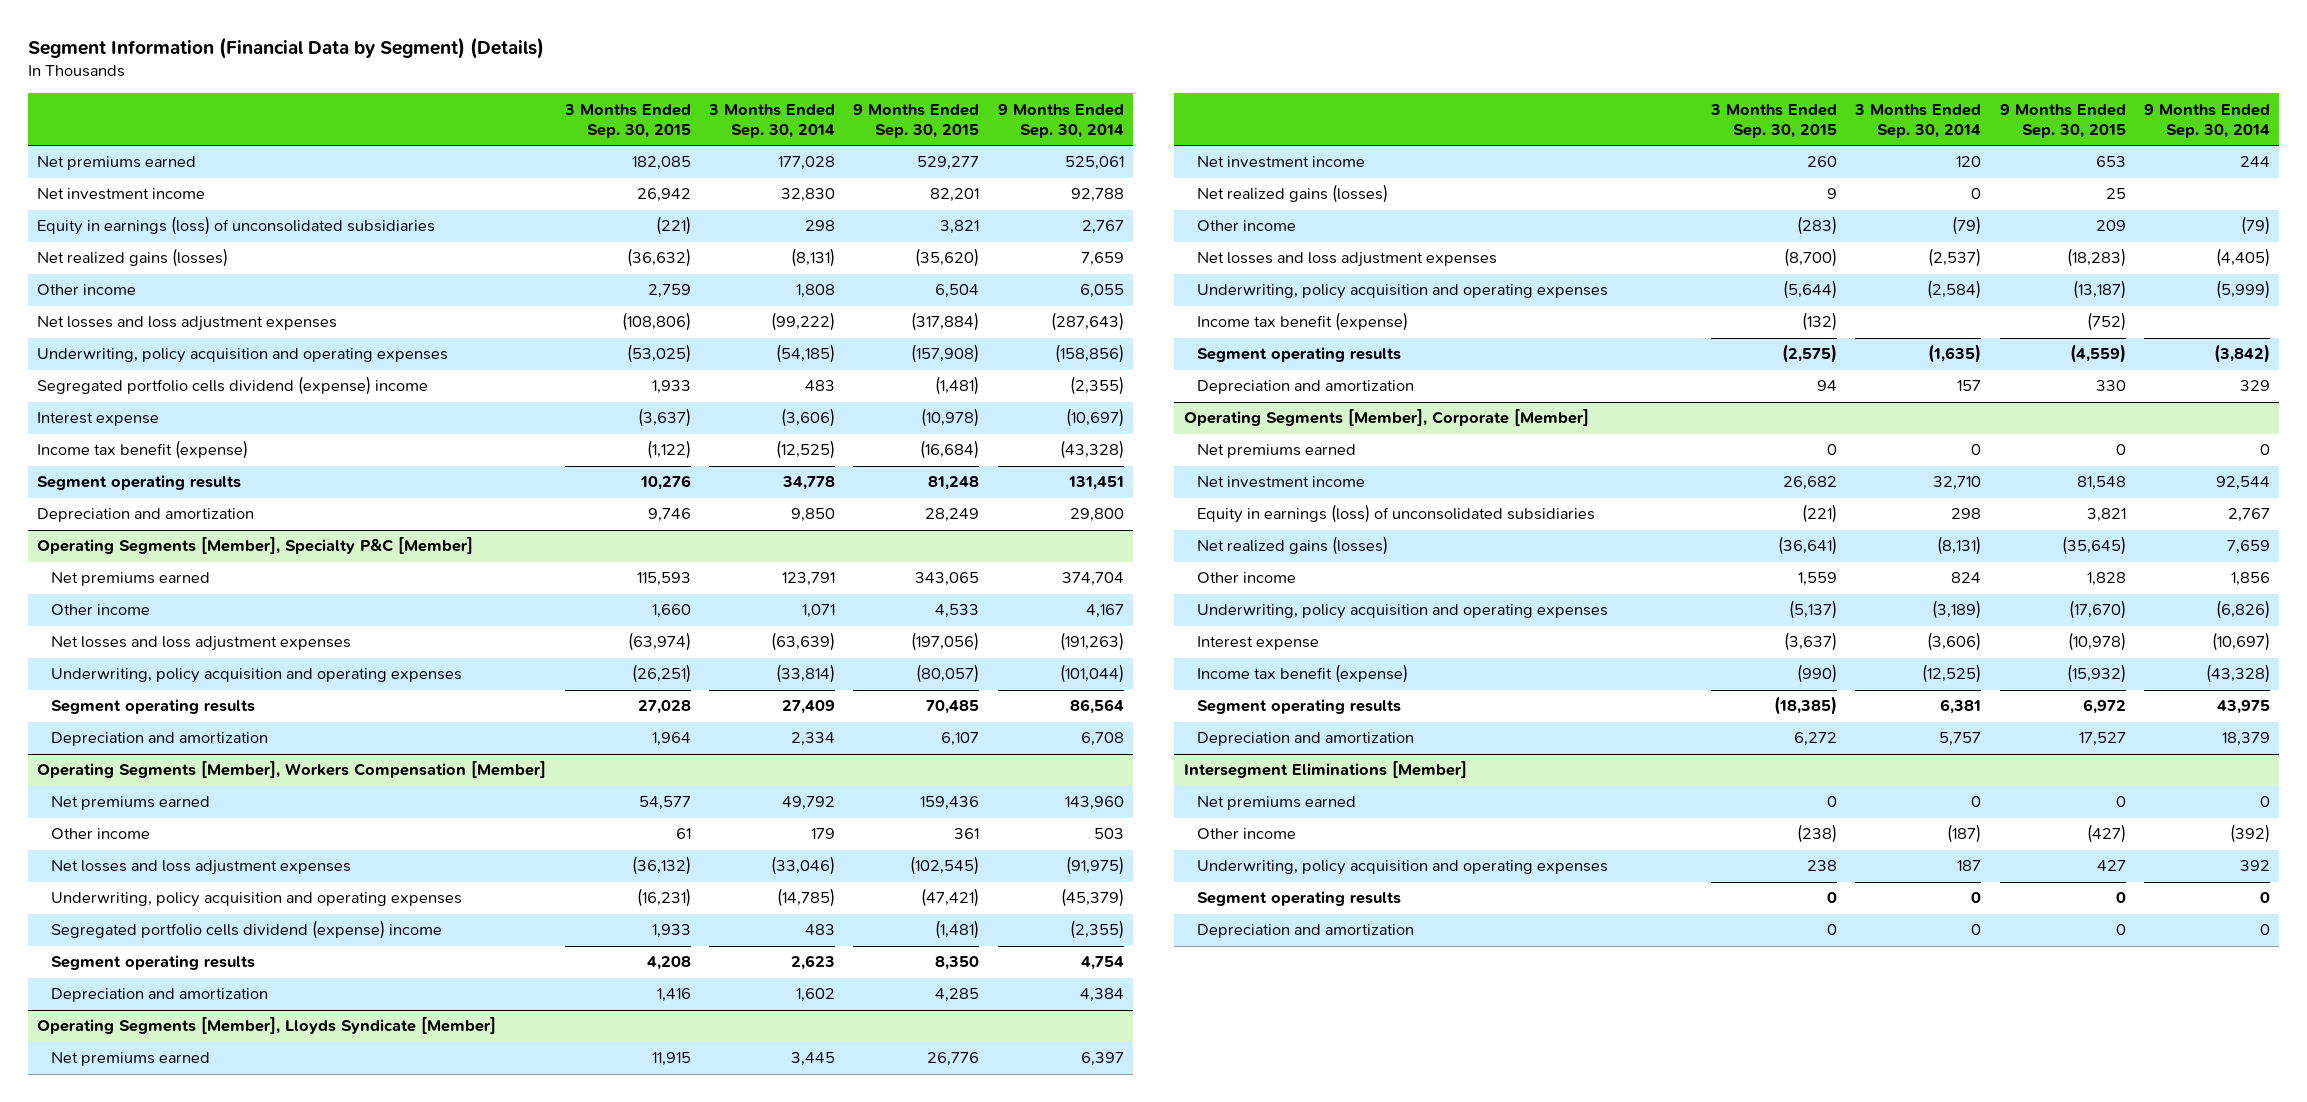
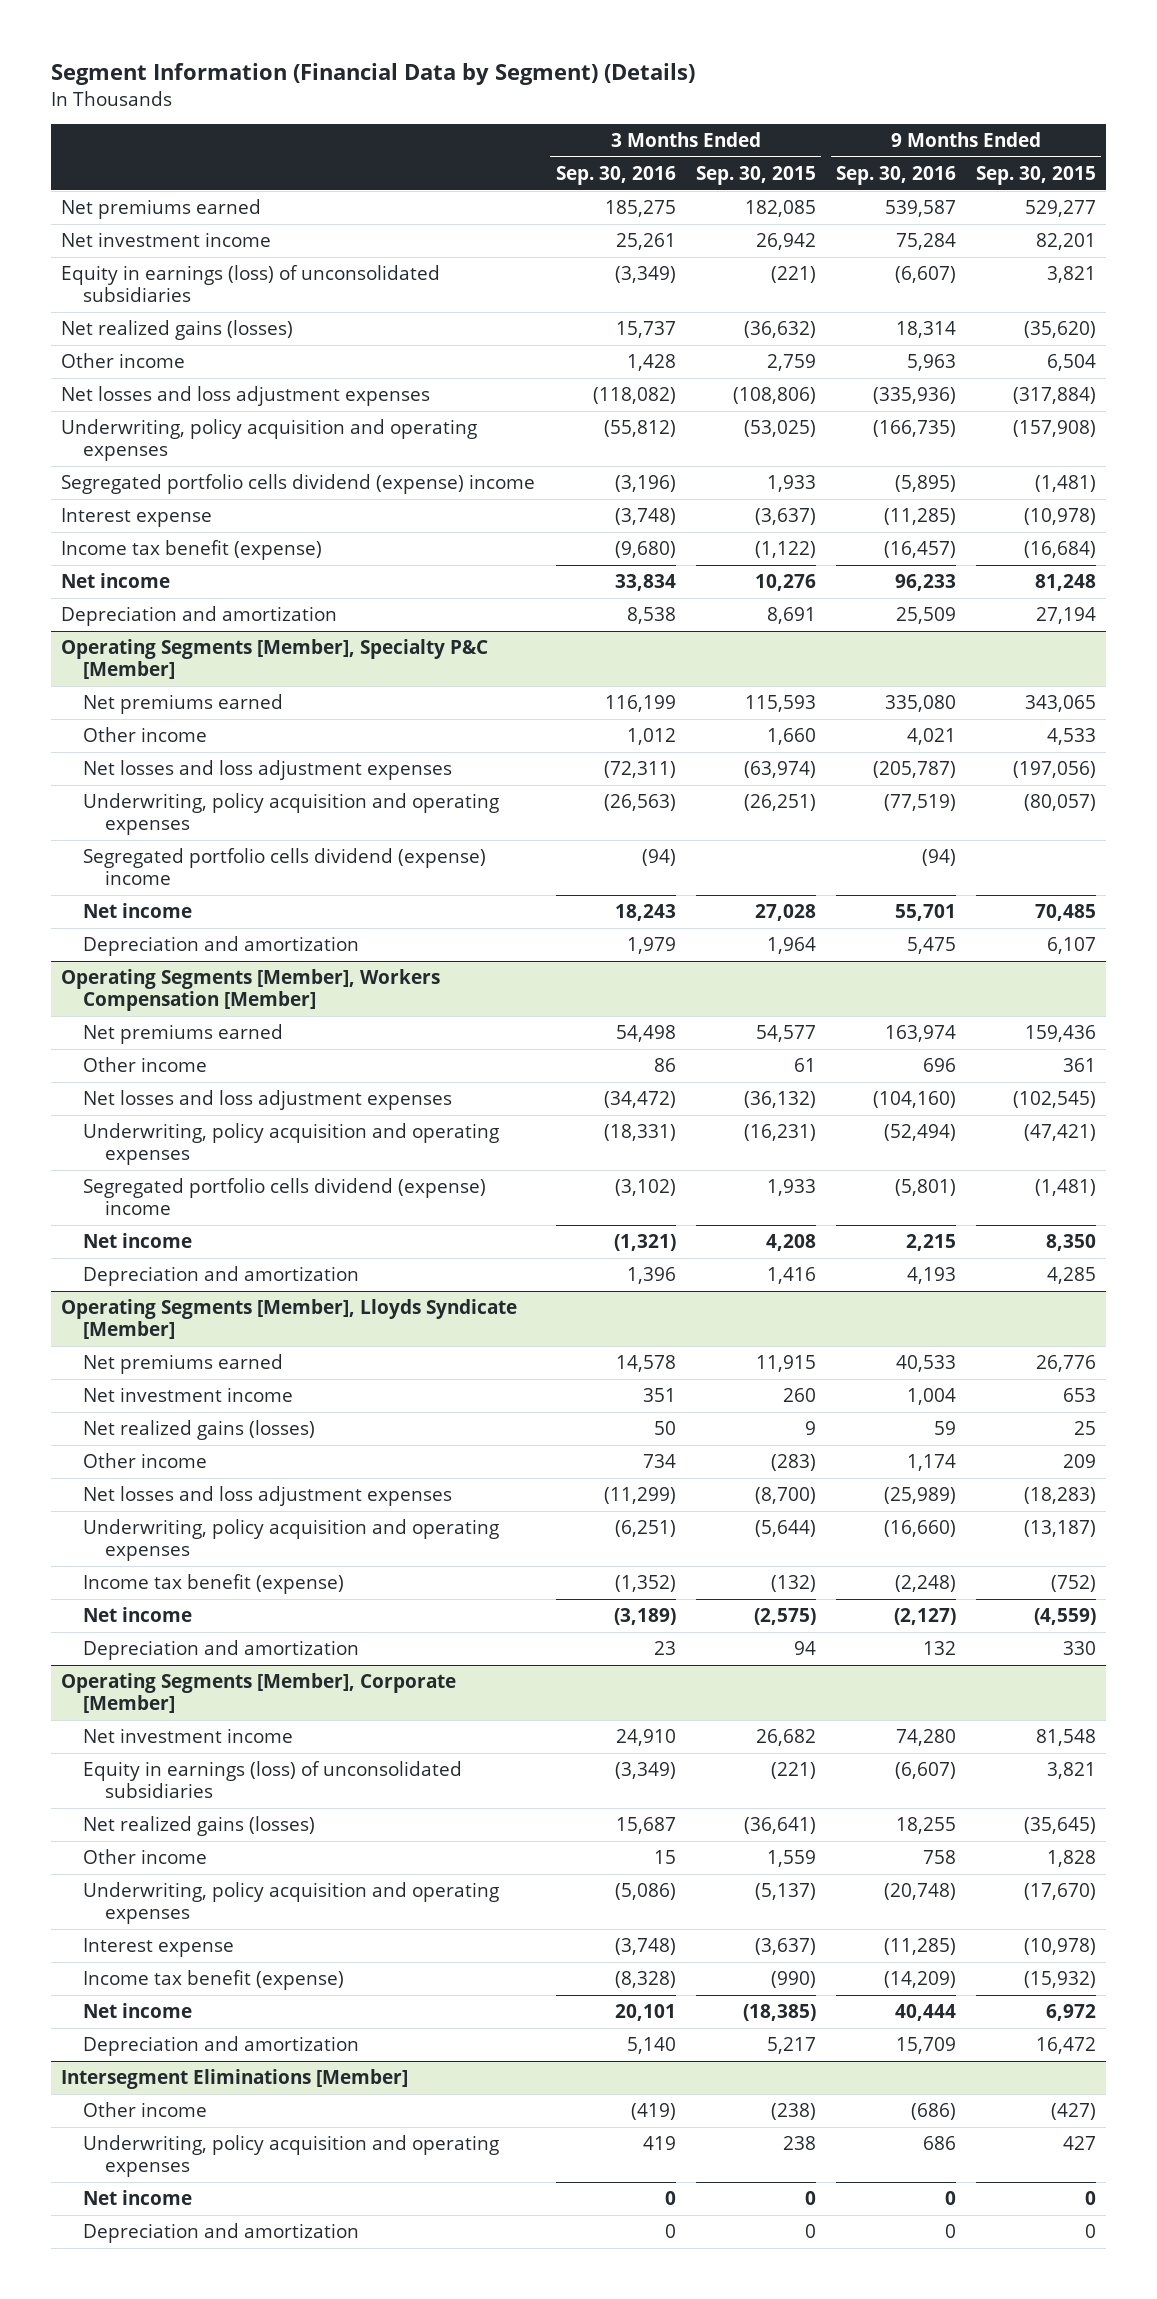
- | 3 Months Ended Sep. 30, 2015 | 3 Months Ended Sep. 30, 2014 | 9 Months Ended Sep. 30, 2015 | 9 Months Ended Sep. 30, 2014
+ | 3 Months Ended Sep. 30, 2016 | 3 Months Ended Sep. 30, 2015 | 9 Months Ended Sep. 30, 2016 | 9 Months Ended Sep. 30, 2015
- Segment operating results | 10,276 | 34,778 | 81,248 | 131,451
- Depreciation and amortization | 9,746 | 9,850 | 28,249 | 29,800
+ Net income | 33,834 | 10,276 | 96,233 | 81,248
+ Depreciation and amortization | 8,538 | 8,691 | 25,509 | 27,194
@ Operating Segments [Member], Specialty P&C [Member]
- Segment operating results | 27,028 | 27,409 | 70,485 | 86,564
+ Segregated portfolio cells dividend (expense) income | (94) | | (94) |
+ Net income | 18,243 | 27,028 | 55,701 | 70,485
@ Operating Segments [Member], Workers Compensation [Member]
- Segment operating results | 4,208 | 2,623 | 8,350 | 4,754
+ Net income | (1,321) | 4,208 | 2,215 | 8,350
@ Operating Segments [Member], Lloyds Syndicate [Member]
- Segment operating results | (2,575) | (1,635) | (4,559) | (3,842)
+ Net income | (3,189) | (2,575) | (2,127) | (4,559)
@ Operating Segments [Member], Corporate [Member]
- Net premiums earned | 0 | 0 | 0 | 0
- Segment operating results | (18,385) | 6,381 | 6,972 | 43,975
- Depreciation and amortization | 6,272 | 5,757 | 17,527 | 18,379
+ Net income | 20,101 | (18,385) | 40,444 | 6,972
+ Depreciation and amortization | 5,140 | 5,217 | 15,709 | 16,472
@ Intersegment Eliminations [Member]
- Net premiums earned | 0 | 0 | 0 | 0
- Segment operating results | 0 | 0 | 0 | 0
+ Net income | 0 | 0 | 0 | 0

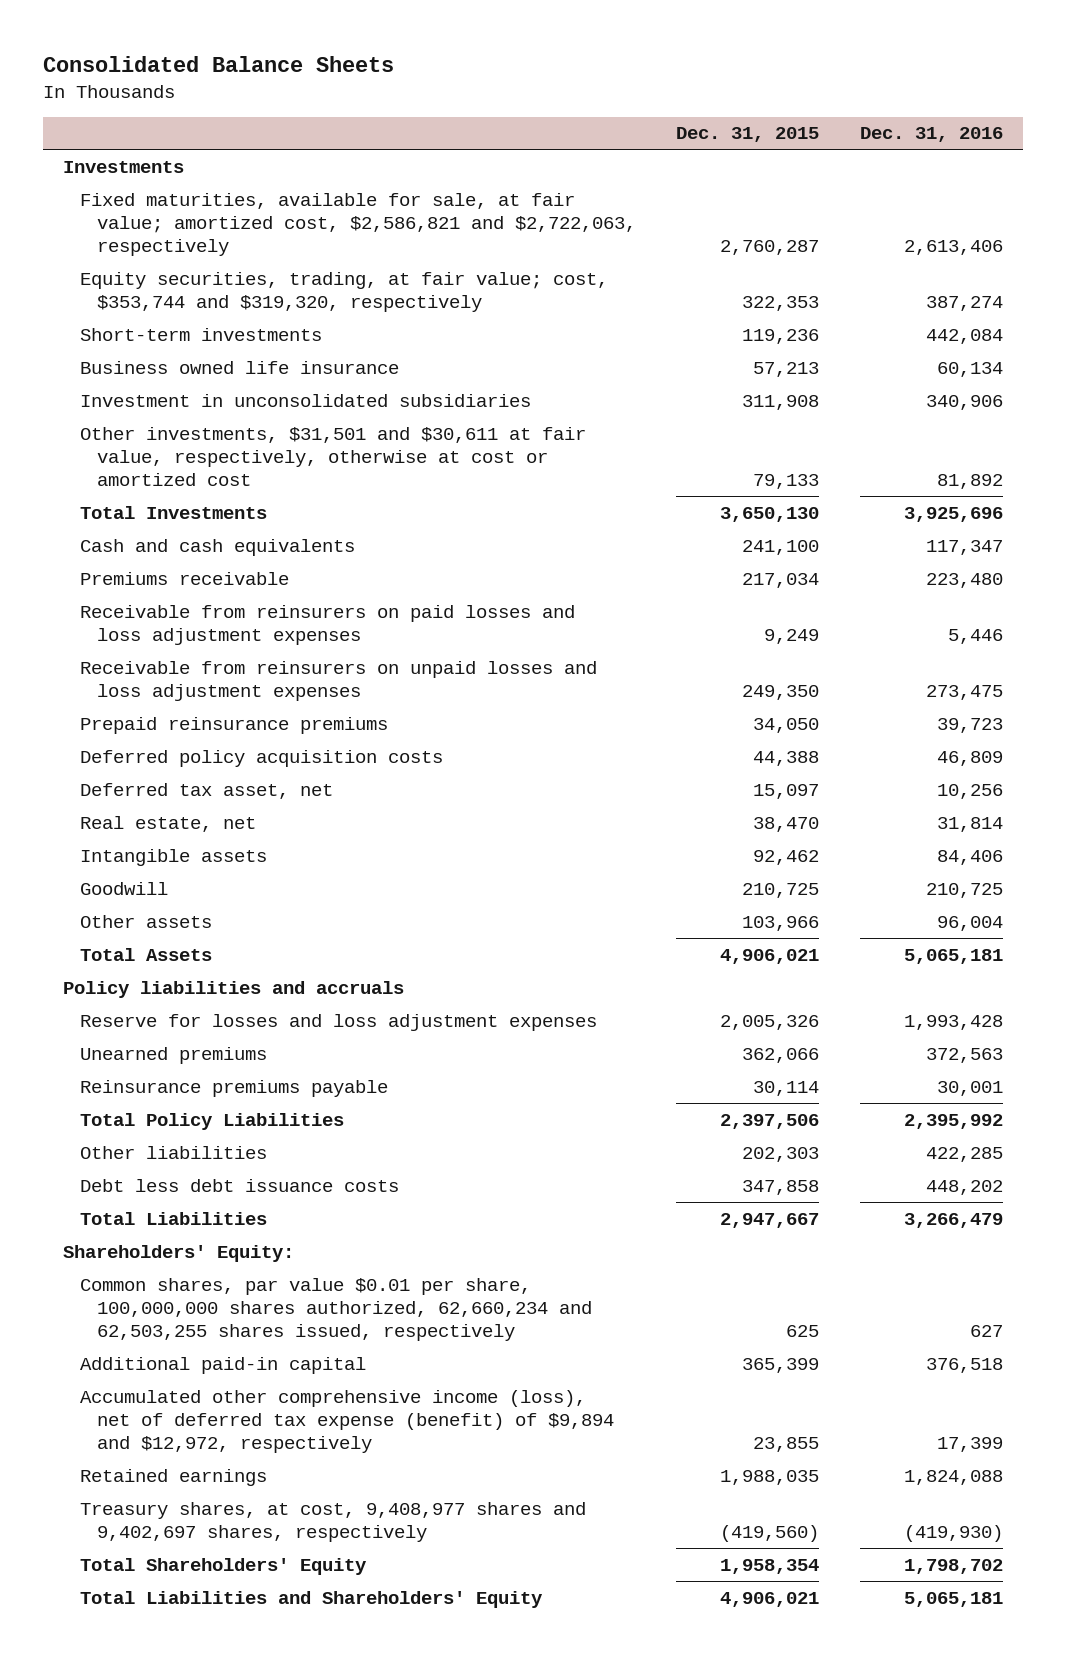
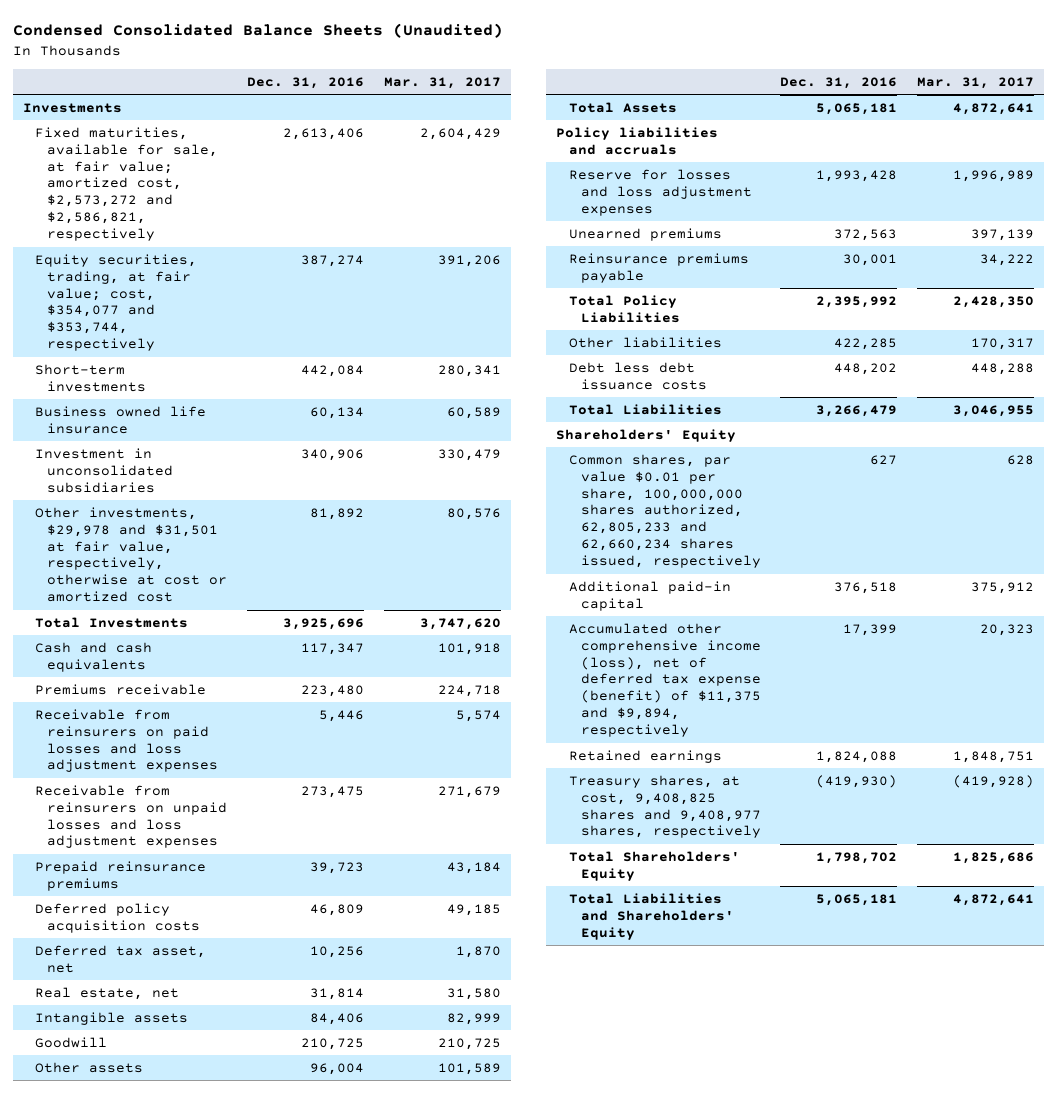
- Consolidated Balance Sheets
+ Condensed Consolidated Balance Sheets (Unaudited)
- | Dec. 31, 2015 | Dec. 31, 2016
+ | Dec. 31, 2016 | Mar. 31, 2017
- Fixed maturities, available for sale, at fair value; amortized cost, $2,586,821 and $2,722,063, respectively | 2,760,287 | 2,613,406
- Equity securities, trading, at fair value; cost, $353,744 and $319,320, respectively | 322,353 | 387,274
+ Fixed maturities, available for sale, at fair value; amortized cost, $2,573,272 and $2,586,821, respectively | 2,613,406 | 2,604,429
+ Equity securities, trading, at fair value; cost, $354,077 and $353,744, respectively | 387,274 | 391,206
- Other investments, $31,501 and $30,611 at fair value, respectively, otherwise at cost or amortized cost | 79,133 | 81,892
+ Other investments, $29,978 and $31,501 at fair value, respectively, otherwise at cost or amortized cost | 81,892 | 80,576
- Shareholders' Equity:
- Common shares, par value $0.01 per share, 100,000,000 shares authorized, 62,660,234 and 62,503,255 shares issued, respectively | 625 | 627
+ Shareholders' Equity
+ Common shares, par value $0.01 per share, 100,000,000 shares authorized, 62,805,233 and 62,660,234 shares issued, respectively | 627 | 628
- Accumulated other comprehensive income (loss), net of deferred tax expense (benefit) of $9,894 and $12,972, respectively | 23,855 | 17,399
+ Accumulated other comprehensive income (loss), net of deferred tax expense (benefit) of $11,375 and $9,894, respectively | 17,399 | 20,323
- Treasury shares, at cost, 9,408,977 shares and 9,402,697 shares, respectively | (419,560) | (419,930)
+ Treasury shares, at cost, 9,408,825 shares and 9,408,977 shares, respectively | (419,930) | (419,928)

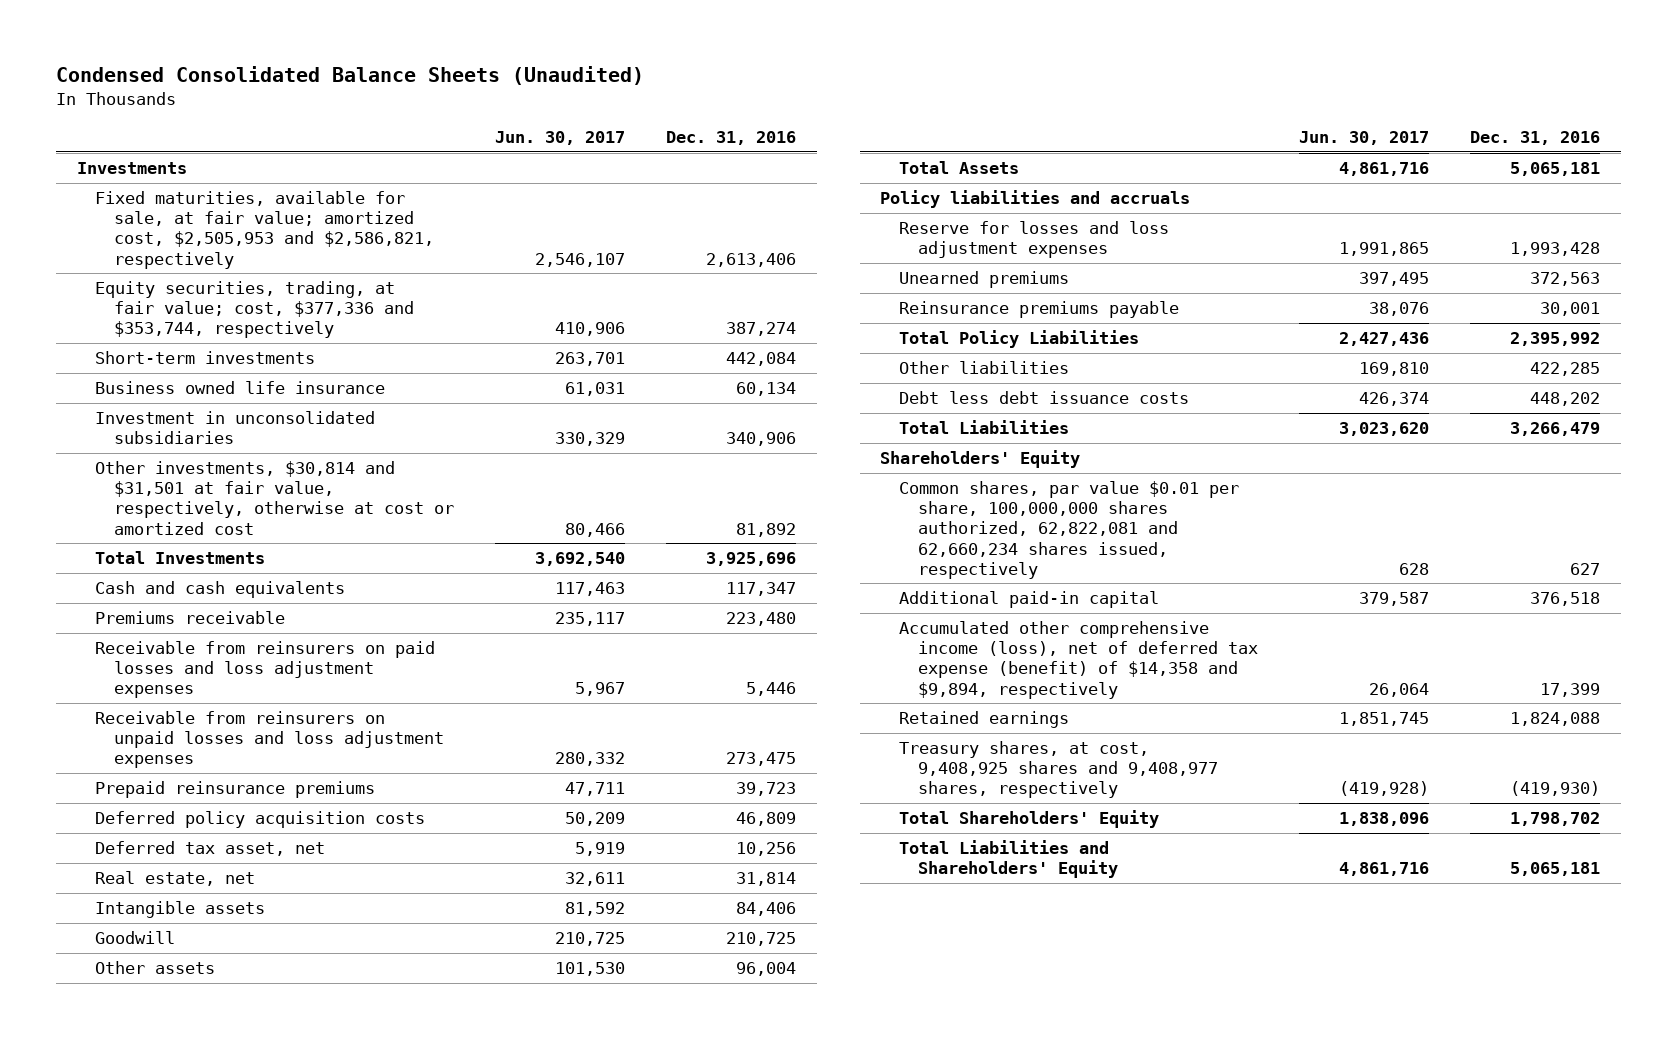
- | Dec. 31, 2016 | Mar. 31, 2017
+ | Jun. 30, 2017 | Dec. 31, 2016
- Fixed maturities, available for sale, at fair value; amortized cost, $2,573,272 and $2,586,821, respectively | 2,613,406 | 2,604,429
- Equity securities, trading, at fair value; cost, $354,077 and $353,744, respectively | 387,274 | 391,206
+ Fixed maturities, available for sale, at fair value; amortized cost, $2,505,953 and $2,586,821, respectively | 2,546,107 | 2,613,406
+ Equity securities, trading, at fair value; cost, $377,336 and $353,744, respectively | 410,906 | 387,274
- Other investments, $29,978 and $31,501 at fair value, respectively, otherwise at cost or amortized cost | 81,892 | 80,576
+ Other investments, $30,814 and $31,501 at fair value, respectively, otherwise at cost or amortized cost | 80,466 | 81,892
- Common shares, par value $0.01 per share, 100,000,000 shares authorized, 62,805,233 and 62,660,234 shares issued, respectively | 627 | 628
+ Common shares, par value $0.01 per share, 100,000,000 shares authorized, 62,822,081 and 62,660,234 shares issued, respectively | 628 | 627
- Accumulated other comprehensive income (loss), net of deferred tax expense (benefit) of $11,375 and $9,894, respectively | 17,399 | 20,323
+ Accumulated other comprehensive income (loss), net of deferred tax expense (benefit) of $14,358 and $9,894, respectively | 26,064 | 17,399
- Treasury shares, at cost, 9,408,825 shares and 9,408,977 shares, respectively | (419,930) | (419,928)
+ Treasury shares, at cost, 9,408,925 shares and 9,408,977 shares, respectively | (419,928) | (419,930)

